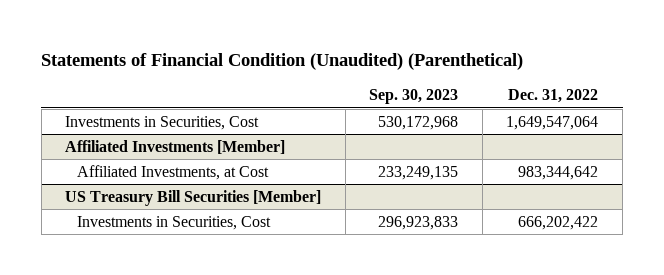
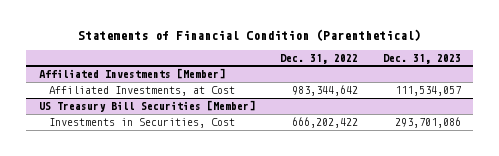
- Statements of Financial Condition (Unaudited) (Parenthetical)
+ Statements of Financial Condition (Parenthetical)
- | Sep. 30, 2023 | Dec. 31, 2022
+ | Dec. 31, 2022 | Dec. 31, 2023
- Investments in Securities, Cost | 530,172,968 | 1,649,547,064

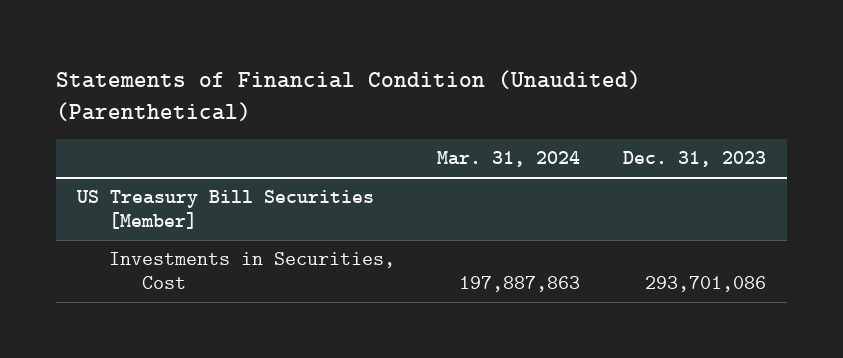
- Statements of Financial Condition (Parenthetical)
+ Statements of Financial Condition (Unaudited) (Parenthetical)
- | Dec. 31, 2022 | Dec. 31, 2023
+ | Mar. 31, 2024 | Dec. 31, 2023
- Affiliated Investments [Member]
- Affiliated Investments, at Cost | 983,344,642 | 111,534,057

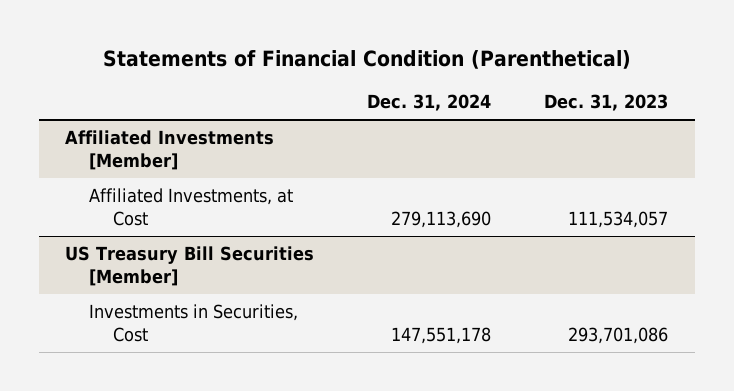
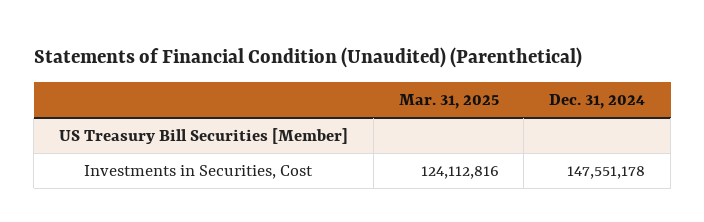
- Statements of Financial Condition (Parenthetical)
+ Statements of Financial Condition (Unaudited) (Parenthetical)
- | Dec. 31, 2024 | Dec. 31, 2023
+ | Mar. 31, 2025 | Dec. 31, 2024
- Affiliated Investments [Member]
- Affiliated Investments, at Cost | 279,113,690 | 111,534,057

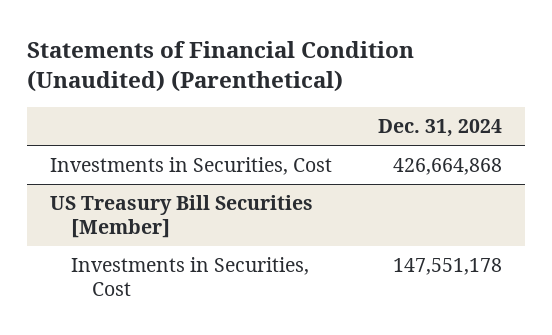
- | Mar. 31, 2025 | Dec. 31, 2024
+ | Dec. 31, 2024
+ Investments in Securities, Cost | 426,664,868

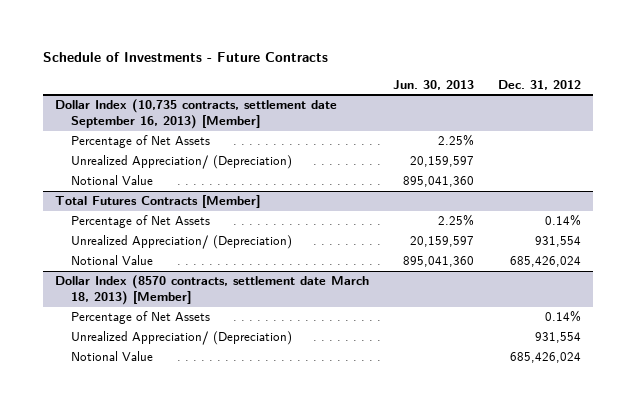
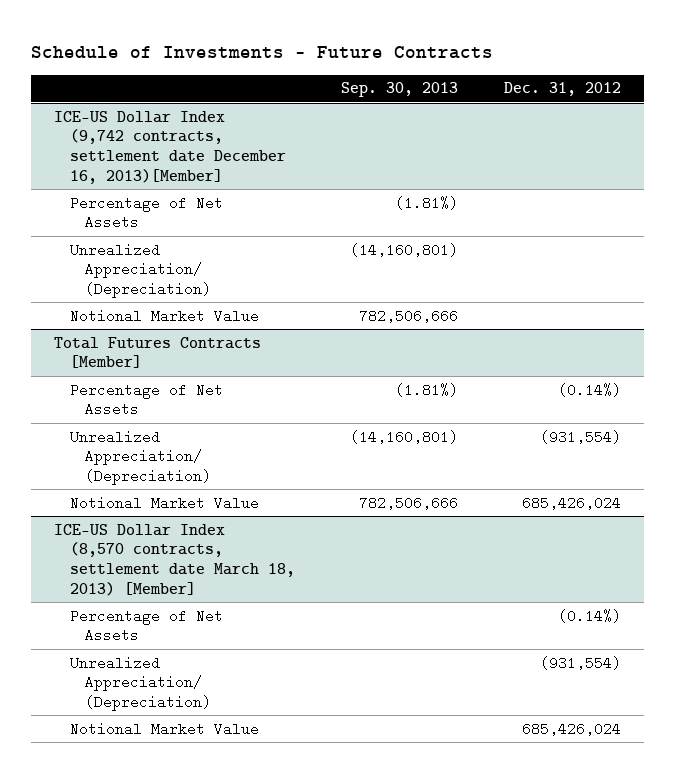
- | Jun. 30, 2013 | Dec. 31, 2012
+ | Sep. 30, 2013 | Dec. 31, 2012
- Dollar Index (10,735 contracts, settlement date September 16, 2013) [Member]
+ ICE-US Dollar Index (9,742 contracts, settlement date December 16, 2013)[Member]
- Notional Value | 895,041,360 |
+ Notional Market Value | 782,506,666 |
@ Total Futures Contracts [Member]
- Percentage of Net Assets | 2.25% | 0.14%
- Unrealized Appreciation/ (Depreciation) | 20,159,597 | 931,554
- Notional Value | 895,041,360 | 685,426,024
- Dollar Index (8570 contracts, settlement date March 18, 2013) [Member]
- Percentage of Net Assets | | 0.14%
- Unrealized Appreciation/ (Depreciation) | | 931,554
- Notional Value | | 685,426,024
@ Total Futures Contracts [Member]
+ Percentage of Net Assets | (1.81%) | (0.14%)
+ Unrealized Appreciation/ (Depreciation) | (14,160,801) | (931,554)
+ Notional Market Value | 782,506,666 | 685,426,024
+ ICE-US Dollar Index (8,570 contracts, settlement date March 18, 2013) [Member]
+ Percentage of Net Assets | | (0.14%)
+ Unrealized Appreciation/ (Depreciation) | | (931,554)
+ Notional Market Value | | 685,426,024

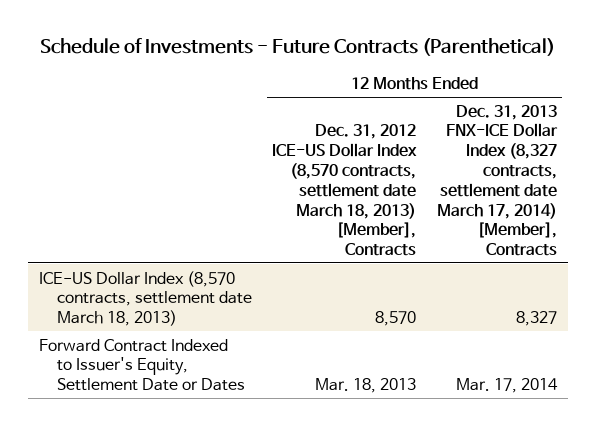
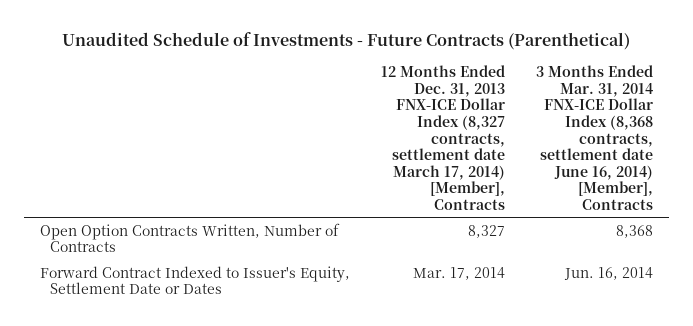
- Schedule of Investments - Future Contracts (Parenthetical)
+ Unaudited Schedule of Investments - Future Contracts (Parenthetical)
- | 12 Months Ended Dec. 31, 2012 ICE-US Dollar Index (8,570 contracts, settlement date March 18, 2013) [Member], Contracts | 12 Months Ended Dec. 31, 2013 FNX-ICE Dollar Index (8,327 contracts, settlement date March 17, 2014) [Member], Contracts
+ | 12 Months Ended Dec. 31, 2013 FNX-ICE Dollar Index (8,327 contracts, settlement date March 17, 2014) [Member], Contracts | 3 Months Ended Mar. 31, 2014 FNX-ICE Dollar Index (8,368 contracts, settlement date June 16, 2014) [Member], Contracts
- ICE-US Dollar Index (8,570 contracts, settlement date March 18, 2013) | 8,570 | 8,327
+ Open Option Contracts Written, Number of Contracts | 8,327 | 8,368

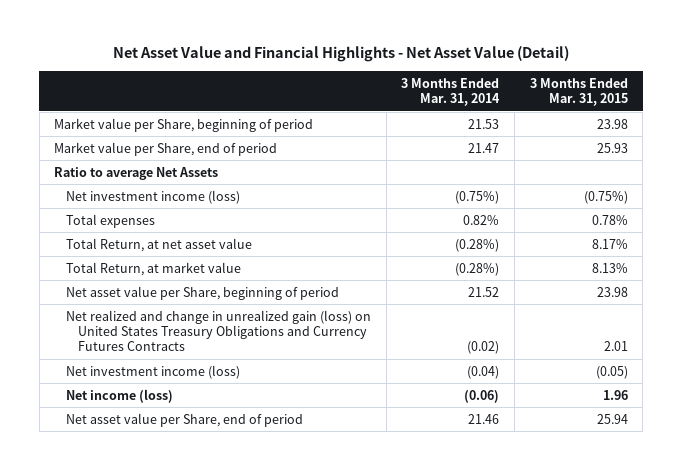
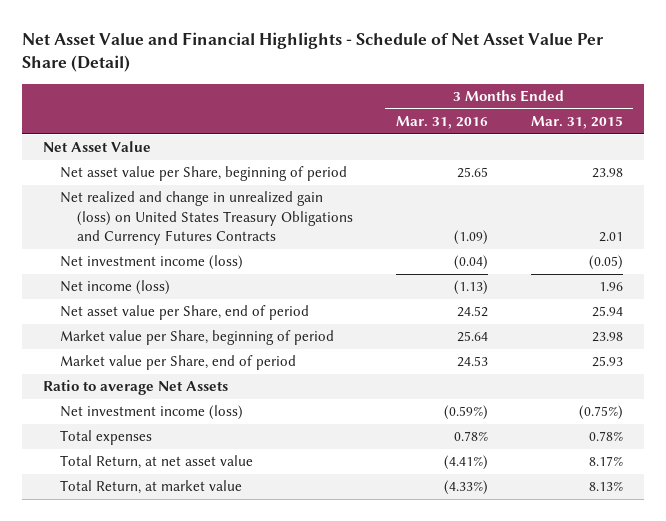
- Net Asset Value and Financial Highlights - Net Asset Value (Detail)
+ Net Asset Value and Financial Highlights - Schedule of Net Asset Value Per Share (Detail)
- | 3 Months Ended Mar. 31, 2014 | 3 Months Ended Mar. 31, 2015
+ | 3 Months Ended Mar. 31, 2016 | 3 Months Ended Mar. 31, 2015
+ Net Asset Value
moved up: Net asset value per Share, beginning of period | 25.65 | 23.98
moved up: Net realized and change in unrealized gain (loss) on United States Treasury Obligations and Currency Futures Contracts | (1.09) | 2.01
moved up: Net investment income (loss) | (0.04) | (0.05)
moved up: Net income (loss) | (1.13) | 1.96
moved up: Net asset value per Share, end of period | 24.52 | 25.94

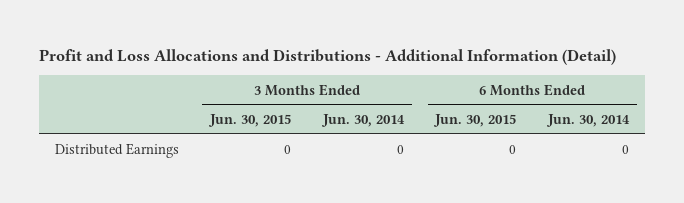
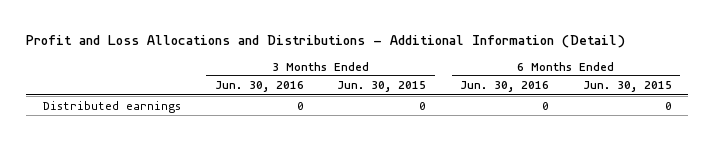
- | 3 Months Ended Jun. 30, 2015 | 3 Months Ended Jun. 30, 2014 | 6 Months Ended Jun. 30, 2015 | 6 Months Ended Jun. 30, 2014
+ | 3 Months Ended Jun. 30, 2016 | 3 Months Ended Jun. 30, 2015 | 6 Months Ended Jun. 30, 2016 | 6 Months Ended Jun. 30, 2015
- Distributed Earnings | 0 | 0 | 0 | 0
+ Distributed earnings | 0 | 0 | 0 | 0

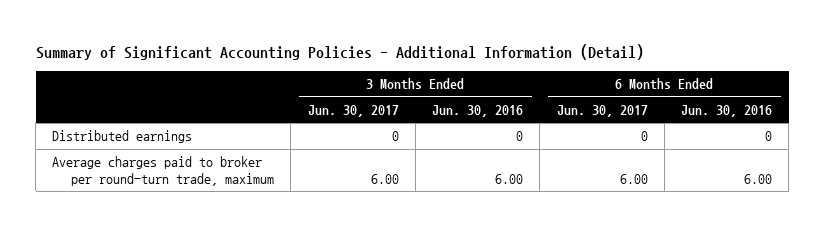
- Profit and Loss Allocations and Distributions - Additional Information (Detail)
+ Summary of Significant Accounting Policies - Additional Information (Detail)
- | 3 Months Ended Jun. 30, 2016 | 3 Months Ended Jun. 30, 2015 | 6 Months Ended Jun. 30, 2016 | 6 Months Ended Jun. 30, 2015
+ | 3 Months Ended Jun. 30, 2017 | 3 Months Ended Jun. 30, 2016 | 6 Months Ended Jun. 30, 2017 | 6 Months Ended Jun. 30, 2016
+ Average charges paid to broker per round-turn trade, maximum | 6.00 | 6.00 | 6.00 | 6.00

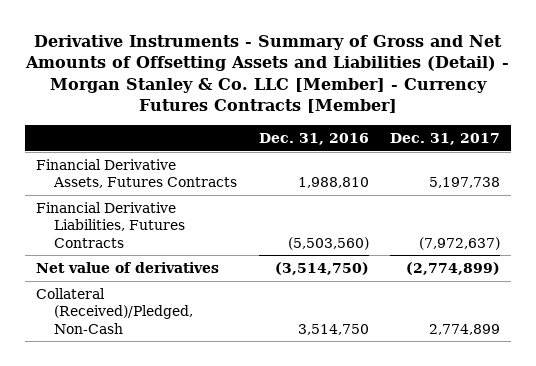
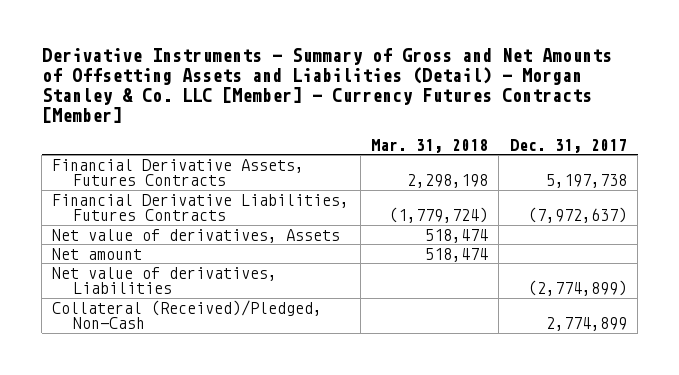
- | Dec. 31, 2016 | Dec. 31, 2017
+ | Mar. 31, 2018 | Dec. 31, 2017
- Net value of derivatives | (3,514,750) | (2,774,899)
+ Net value of derivatives, Assets | 518,474 |
+ Net amount | 518,474 |
+ Net value of derivatives, Liabilities | | (2,774,899)

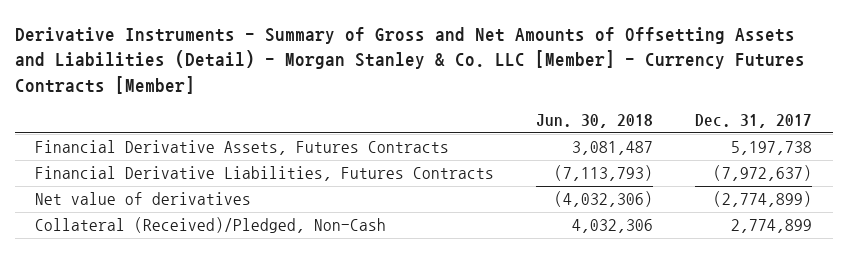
- | Mar. 31, 2018 | Dec. 31, 2017
+ | Jun. 30, 2018 | Dec. 31, 2017
- Net value of derivatives, Assets | 518,474 |
- Net amount | 518,474 |
- Net value of derivatives, Liabilities | | (2,774,899)
+ Net value of derivatives | (4,032,306) | (2,774,899)

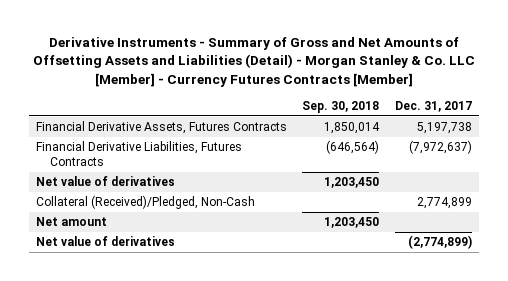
- | Jun. 30, 2018 | Dec. 31, 2017
+ | Sep. 30, 2018 | Dec. 31, 2017
+ Net value of derivatives | 1,203,450 |
+ Net amount | 1,203,450 |
moved down: Net value of derivatives | | (2,774,899)

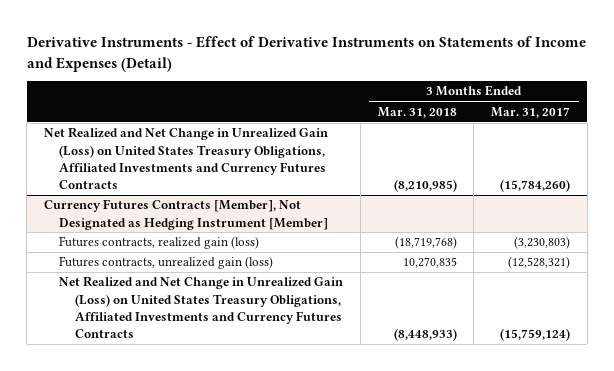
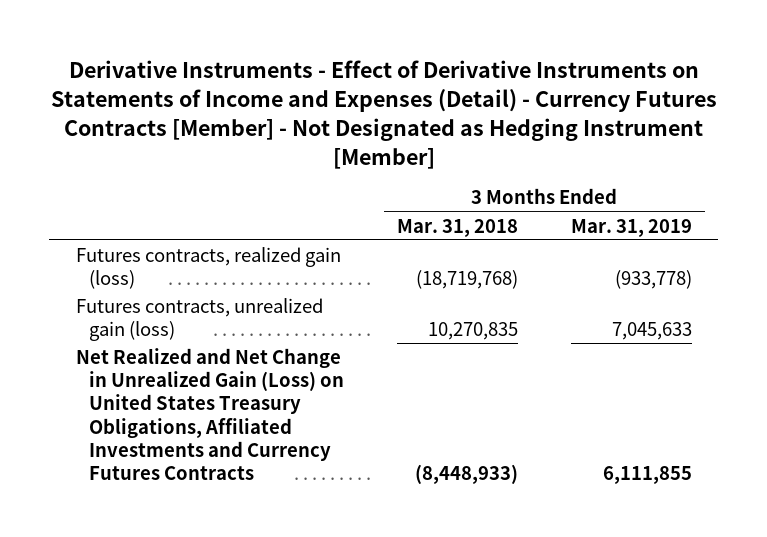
- Derivative Instruments - Effect of Derivative Instruments on Statements of Income and Expenses (Detail)
+ Derivative Instruments - Effect of Derivative Instruments on Statements of Income and Expenses (Detail) - Currency Futures Contracts [Member] - Not Designated as Hedging Instrument [Member]
- | 3 Months Ended Mar. 31, 2018 | 3 Months Ended Mar. 31, 2017
+ | 3 Months Ended Mar. 31, 2018 | 3 Months Ended Mar. 31, 2019
- Net Realized and Net Change in Unrealized Gain (Loss) on United States Treasury Obligations, Affiliated Investments and Currency Futures Contracts | (8,210,985) | (15,784,260)
- Currency Futures Contracts [Member], Not Designated as Hedging Instrument [Member]

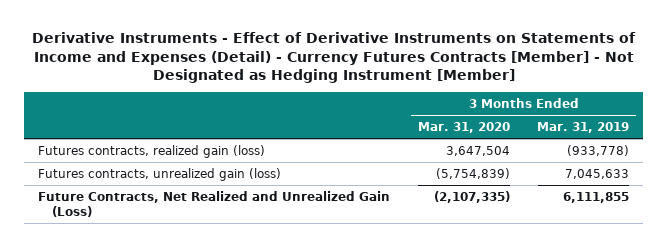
- | 3 Months Ended Mar. 31, 2018 | 3 Months Ended Mar. 31, 2019
+ | 3 Months Ended Mar. 31, 2020 | 3 Months Ended Mar. 31, 2019
- Net Realized and Net Change in Unrealized Gain (Loss) on United States Treasury Obligations, Affiliated Investments and Currency Futures Contracts | (8,448,933) | 6,111,855
+ Future Contracts, Net Realized and Unrealized Gain (Loss) | (2,107,335) | 6,111,855

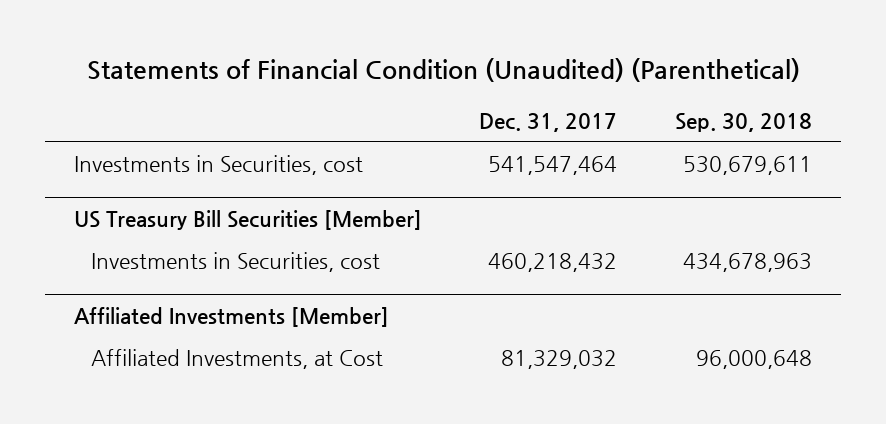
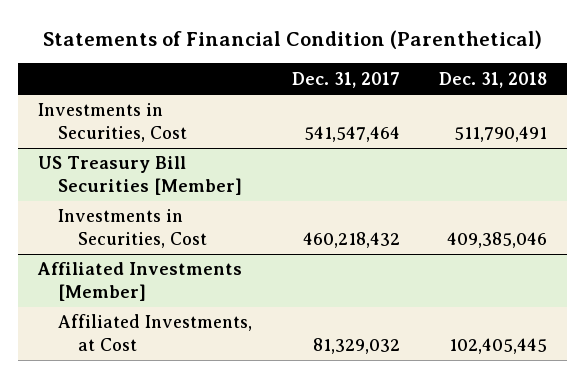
- Statements of Financial Condition (Unaudited) (Parenthetical)
+ Statements of Financial Condition (Parenthetical)
- | Dec. 31, 2017 | Sep. 30, 2018
+ | Dec. 31, 2017 | Dec. 31, 2018
- Investments in Securities, cost | 541,547,464 | 530,679,611
+ Investments in Securities, Cost | 541,547,464 | 511,790,491
@ US Treasury Bill Securities [Member]
- Investments in Securities, cost | 460,218,432 | 434,678,963
+ Investments in Securities, Cost | 460,218,432 | 409,385,046

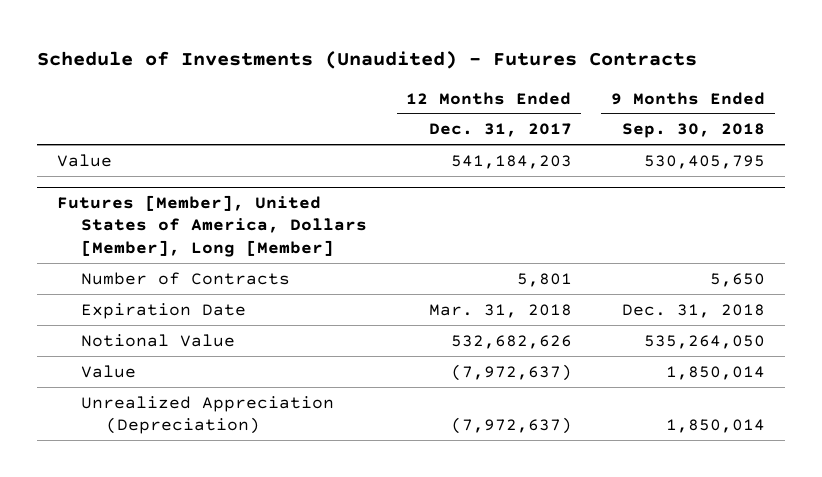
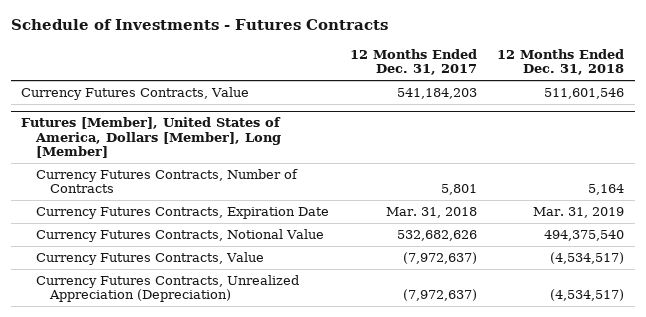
- Schedule of Investments (Unaudited) - Futures Contracts
+ Schedule of Investments - Futures Contracts
- | 12 Months Ended Dec. 31, 2017 | 9 Months Ended Sep. 30, 2018
+ | 12 Months Ended Dec. 31, 2017 | 12 Months Ended Dec. 31, 2018
- Value | 541,184,203 | 530,405,795
+ Currency Futures Contracts, Value | 541,184,203 | 511,601,546
@ Futures [Member], United States of America, Dollars [Member], Long [Member]
- Number of Contracts | 5,801 | 5,650
- Expiration Date | Mar. 31, 2018 | Dec. 31, 2018
- Notional Value | 532,682,626 | 535,264,050
- Value | (7,972,637) | 1,850,014
- Unrealized Appreciation (Depreciation) | (7,972,637) | 1,850,014
+ Currency Futures Contracts, Number of Contracts | 5,801 | 5,164
+ Currency Futures Contracts, Expiration Date | Mar. 31, 2018 | Mar. 31, 2019
+ Currency Futures Contracts, Notional Value | 532,682,626 | 494,375,540
+ Currency Futures Contracts, Value | (7,972,637) | (4,534,517)
+ Currency Futures Contracts, Unrealized Appreciation (Depreciation) | (7,972,637) | (4,534,517)

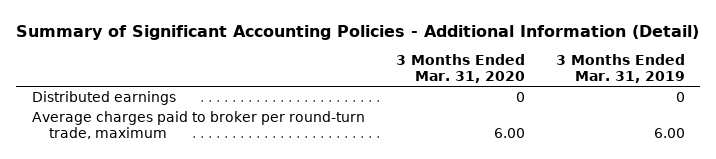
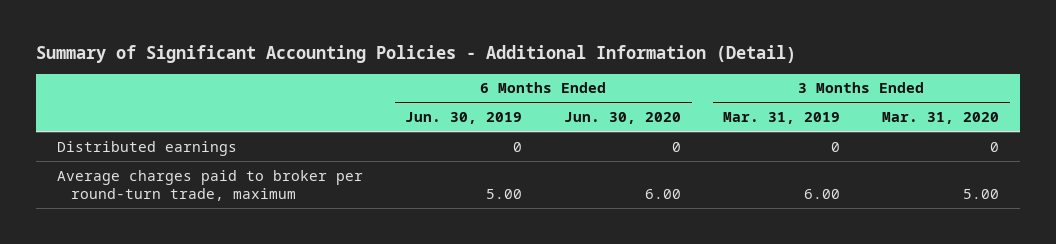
- | 3 Months Ended Mar. 31, 2020 | 3 Months Ended Mar. 31, 2019
+ | 6 Months Ended Jun. 30, 2019 | 6 Months Ended Jun. 30, 2020 | 3 Months Ended Mar. 31, 2019 | 3 Months Ended Mar. 31, 2020
- Average charges paid to broker per round-turn trade, maximum | 6.00 | 6.00
+ Average charges paid to broker per round-turn trade, maximum | 5.00 | 6.00 | 6.00 | 5.00

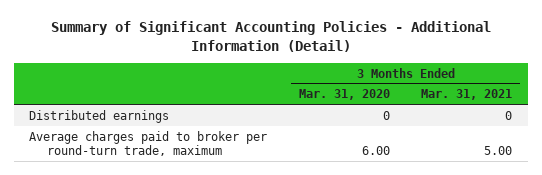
- | 6 Months Ended Jun. 30, 2019 | 6 Months Ended Jun. 30, 2020 | 3 Months Ended Mar. 31, 2019 | 3 Months Ended Mar. 31, 2020
+ | 3 Months Ended Mar. 31, 2020 | 3 Months Ended Mar. 31, 2021
- Average charges paid to broker per round-turn trade, maximum | 5.00 | 6.00 | 6.00 | 5.00
+ Average charges paid to broker per round-turn trade, maximum | 6.00 | 5.00

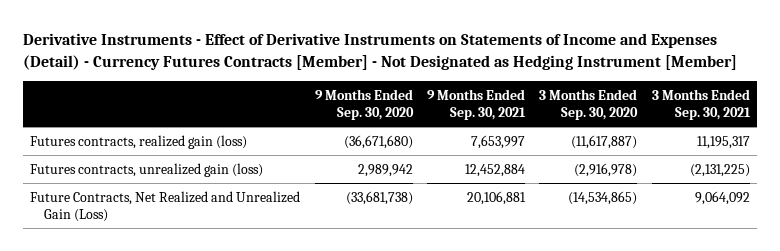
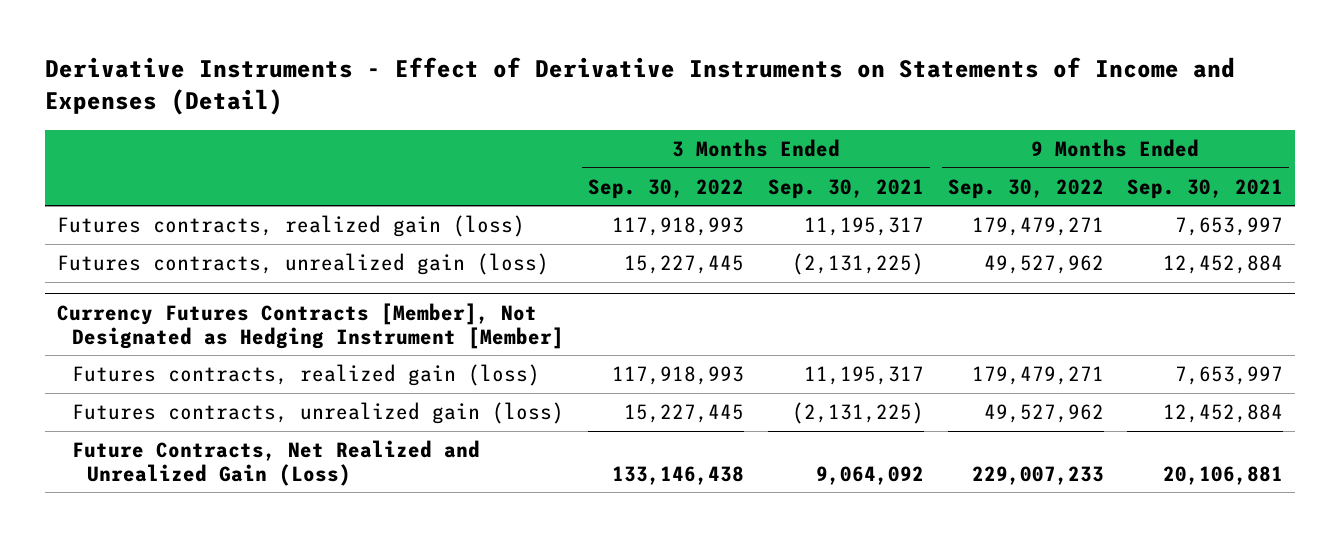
- Derivative Instruments - Effect of Derivative Instruments on Statements of Income and Expenses (Detail) - Currency Futures Contracts [Member] - Not Designated as Hedging Instrument [Member]
+ Derivative Instruments - Effect of Derivative Instruments on Statements of Income and Expenses (Detail)
- | 9 Months Ended Sep. 30, 2020 | 9 Months Ended Sep. 30, 2021 | 3 Months Ended Sep. 30, 2020 | 3 Months Ended Sep. 30, 2021
+ | 3 Months Ended Sep. 30, 2022 | 3 Months Ended Sep. 30, 2021 | 9 Months Ended Sep. 30, 2022 | 9 Months Ended Sep. 30, 2021
+ Currency Futures Contracts [Member], Not Designated as Hedging Instrument [Member]
+ Futures contracts, realized gain (loss) | 117,918,993 | 11,195,317 | 179,479,271 | 7,653,997
+ Futures contracts, unrealized gain (loss) | 15,227,445 | (2,131,225) | 49,527,962 | 12,452,884

